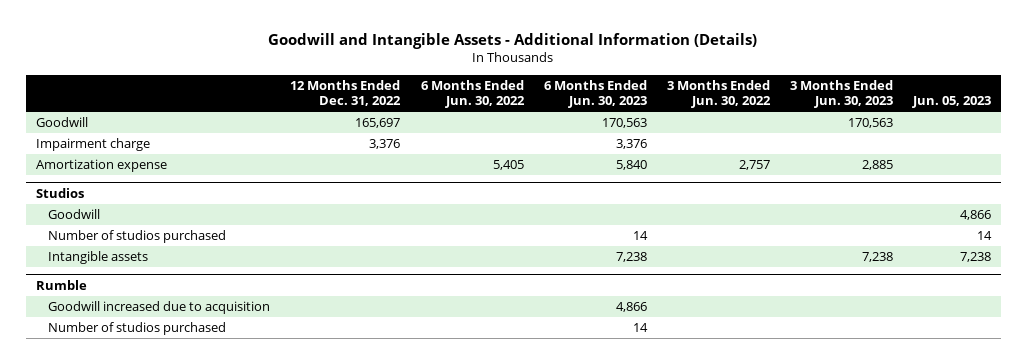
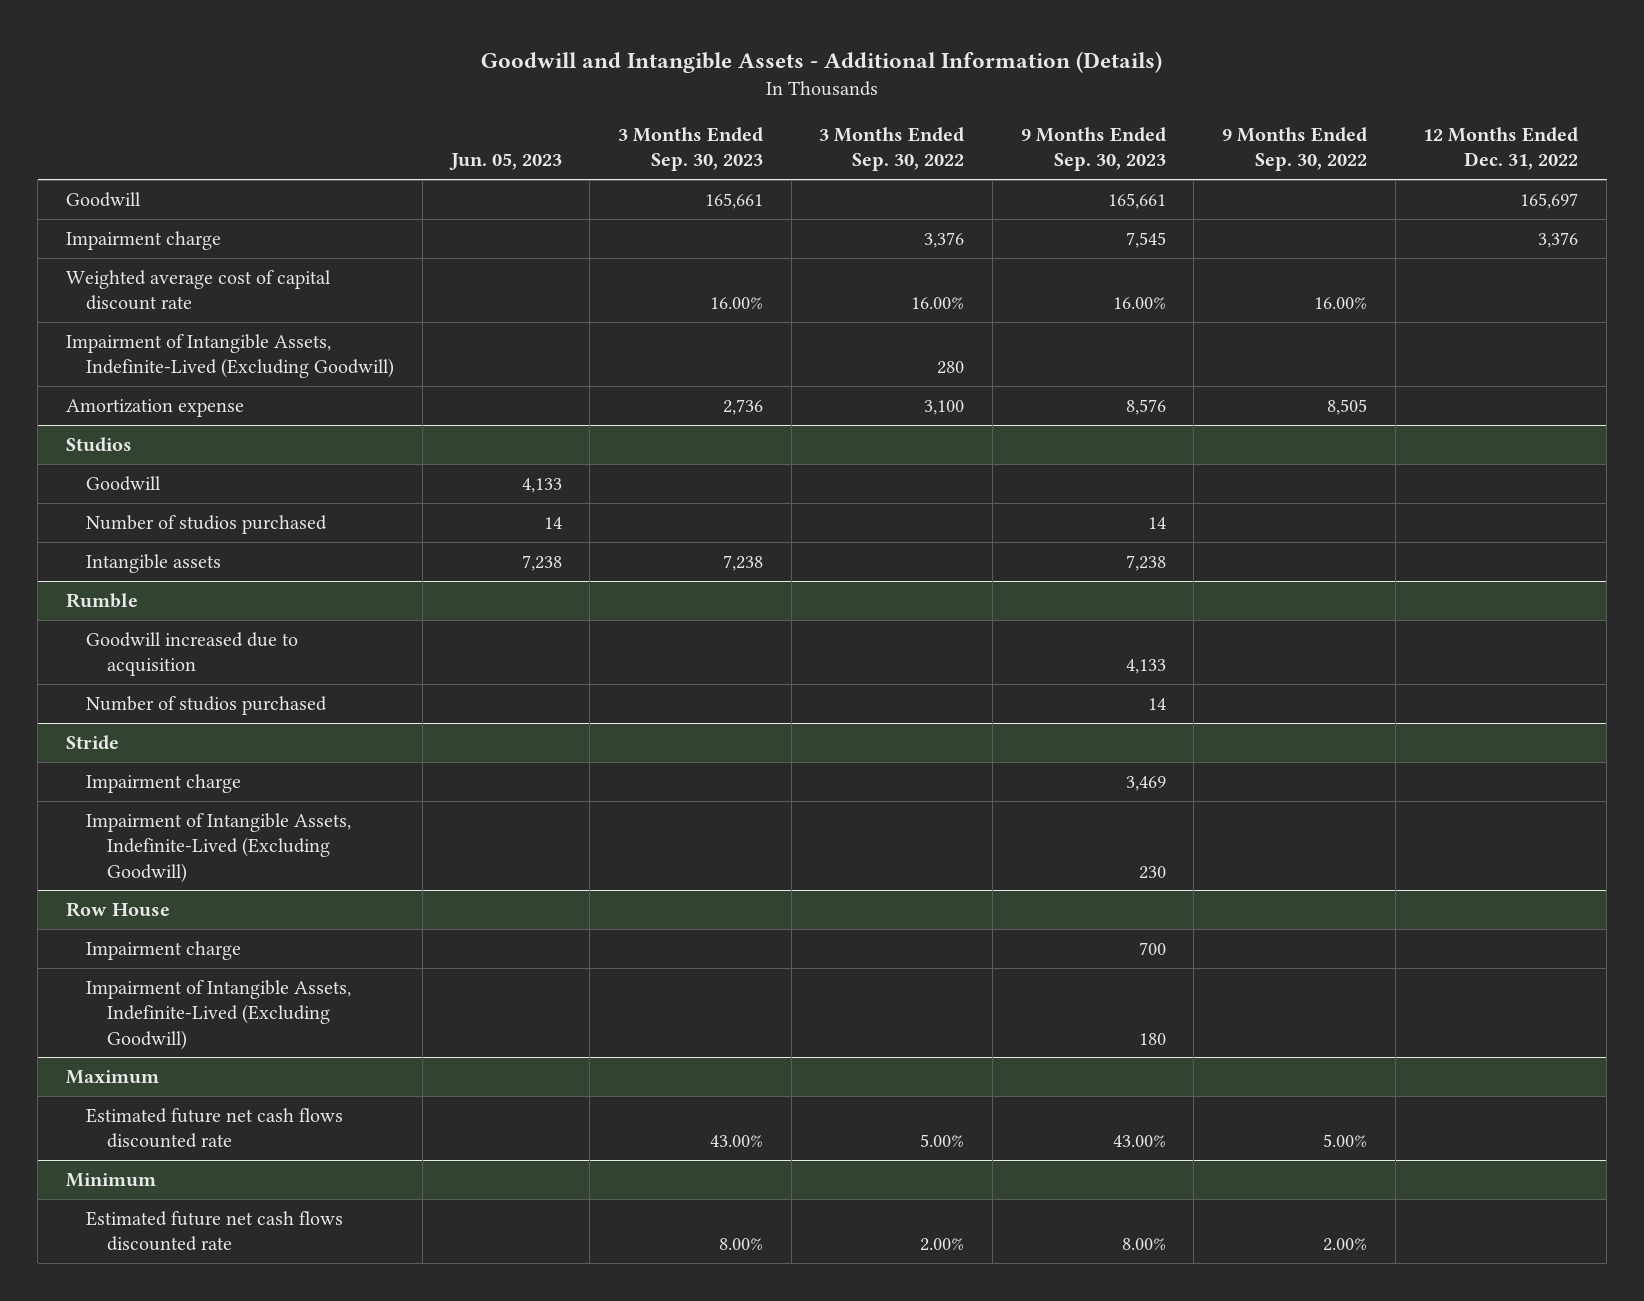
- | 12 Months Ended Dec. 31, 2022 | 6 Months Ended Jun. 30, 2022 | 6 Months Ended Jun. 30, 2023 | 3 Months Ended Jun. 30, 2022 | 3 Months Ended Jun. 30, 2023 | Jun. 05, 2023
+ | Jun. 05, 2023 | 3 Months Ended Sep. 30, 2023 | 3 Months Ended Sep. 30, 2022 | 9 Months Ended Sep. 30, 2023 | 9 Months Ended Sep. 30, 2022 | 12 Months Ended Dec. 31, 2022
+ Weighted average cost of capital discount rate | | 16.00% | 16.00% | 16.00% | 16.00% |
+ Impairment of Intangible Assets, Indefinite-Lived (Excluding Goodwill) | | | 280 | | |
@ Studios
- Goodwill | | | | | | 4,866
+ Goodwill | 4,133 | | | | |
+ Stride
+ Impairment charge | | | | 3,469 | |
+ Impairment of Intangible Assets, Indefinite-Lived (Excluding Goodwill) | | | | 230 | |
+ Row House
+ Impairment charge | | | | 700 | |
+ Impairment of Intangible Assets, Indefinite-Lived (Excluding Goodwill) | | | | 180 | |
+ Maximum
+ Estimated future net cash flows discounted rate | | 43.00% | 5.00% | 43.00% | 5.00% |
+ Minimum
+ Estimated future net cash flows discounted rate | | 8.00% | 2.00% | 8.00% | 2.00% |

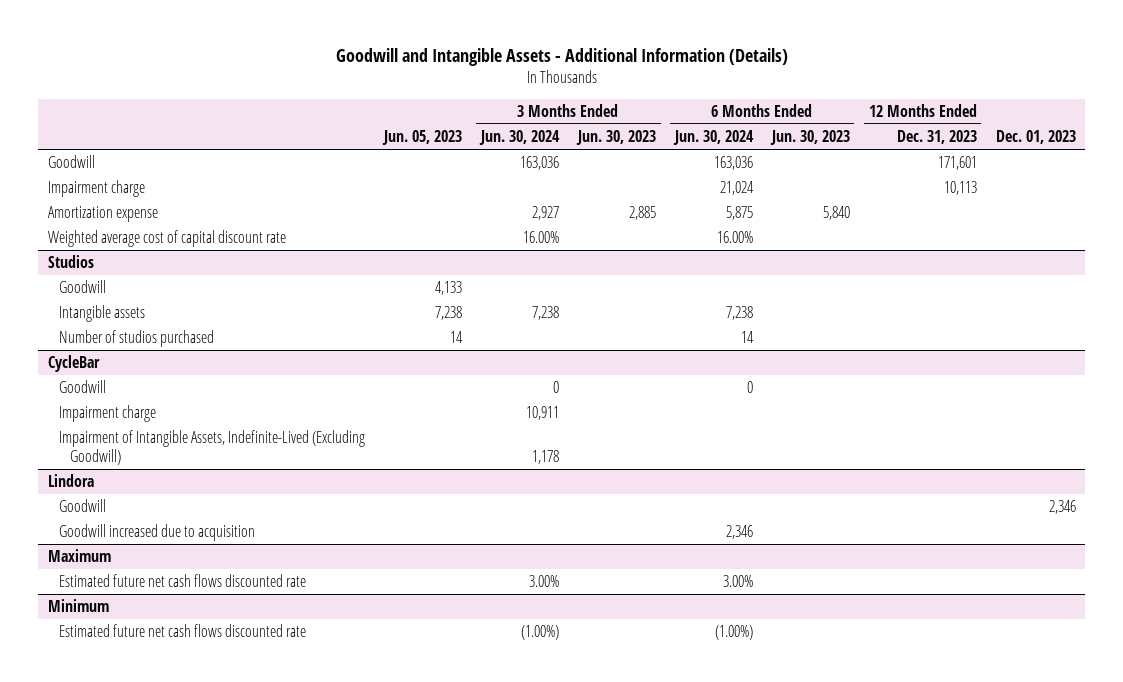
- | Jun. 05, 2023 | 3 Months Ended Sep. 30, 2023 | 3 Months Ended Sep. 30, 2022 | 9 Months Ended Sep. 30, 2023 | 9 Months Ended Sep. 30, 2022 | 12 Months Ended Dec. 31, 2022
+ | Jun. 05, 2023 | 3 Months Ended Jun. 30, 2024 | 3 Months Ended Jun. 30, 2023 | 6 Months Ended Jun. 30, 2024 | 6 Months Ended Jun. 30, 2023 | 12 Months Ended Dec. 31, 2023 | Dec. 01, 2023
- Impairment of Intangible Assets, Indefinite-Lived (Excluding Goodwill) | | | 280 | | |
moved down: Weighted average cost of capital discount rate | | 16.00% | | 16.00% | | |
- Rumble
- Goodwill increased due to acquisition | | | | 4,133 | |
- Number of studios purchased | | | | 14 | |
- Stride
- Impairment charge | | | | 3,469 | |
- Impairment of Intangible Assets, Indefinite-Lived (Excluding Goodwill) | | | | 230 | |
- Row House
- Impairment charge | | | | 700 | |
- Impairment of Intangible Assets, Indefinite-Lived (Excluding Goodwill) | | | | 180 | |
@ Studios
moved down: Number of studios purchased | 14 | | | 14 | | |
+ CycleBar
+ Goodwill | | 0 | | 0 | | |
+ Impairment charge | | 10,911 | | | | |
+ Impairment of Intangible Assets, Indefinite-Lived (Excluding Goodwill) | | 1,178 | | | | |
+ Lindora
+ Goodwill | | | | | | | 2,346
+ Goodwill increased due to acquisition | | | | 2,346 | | |

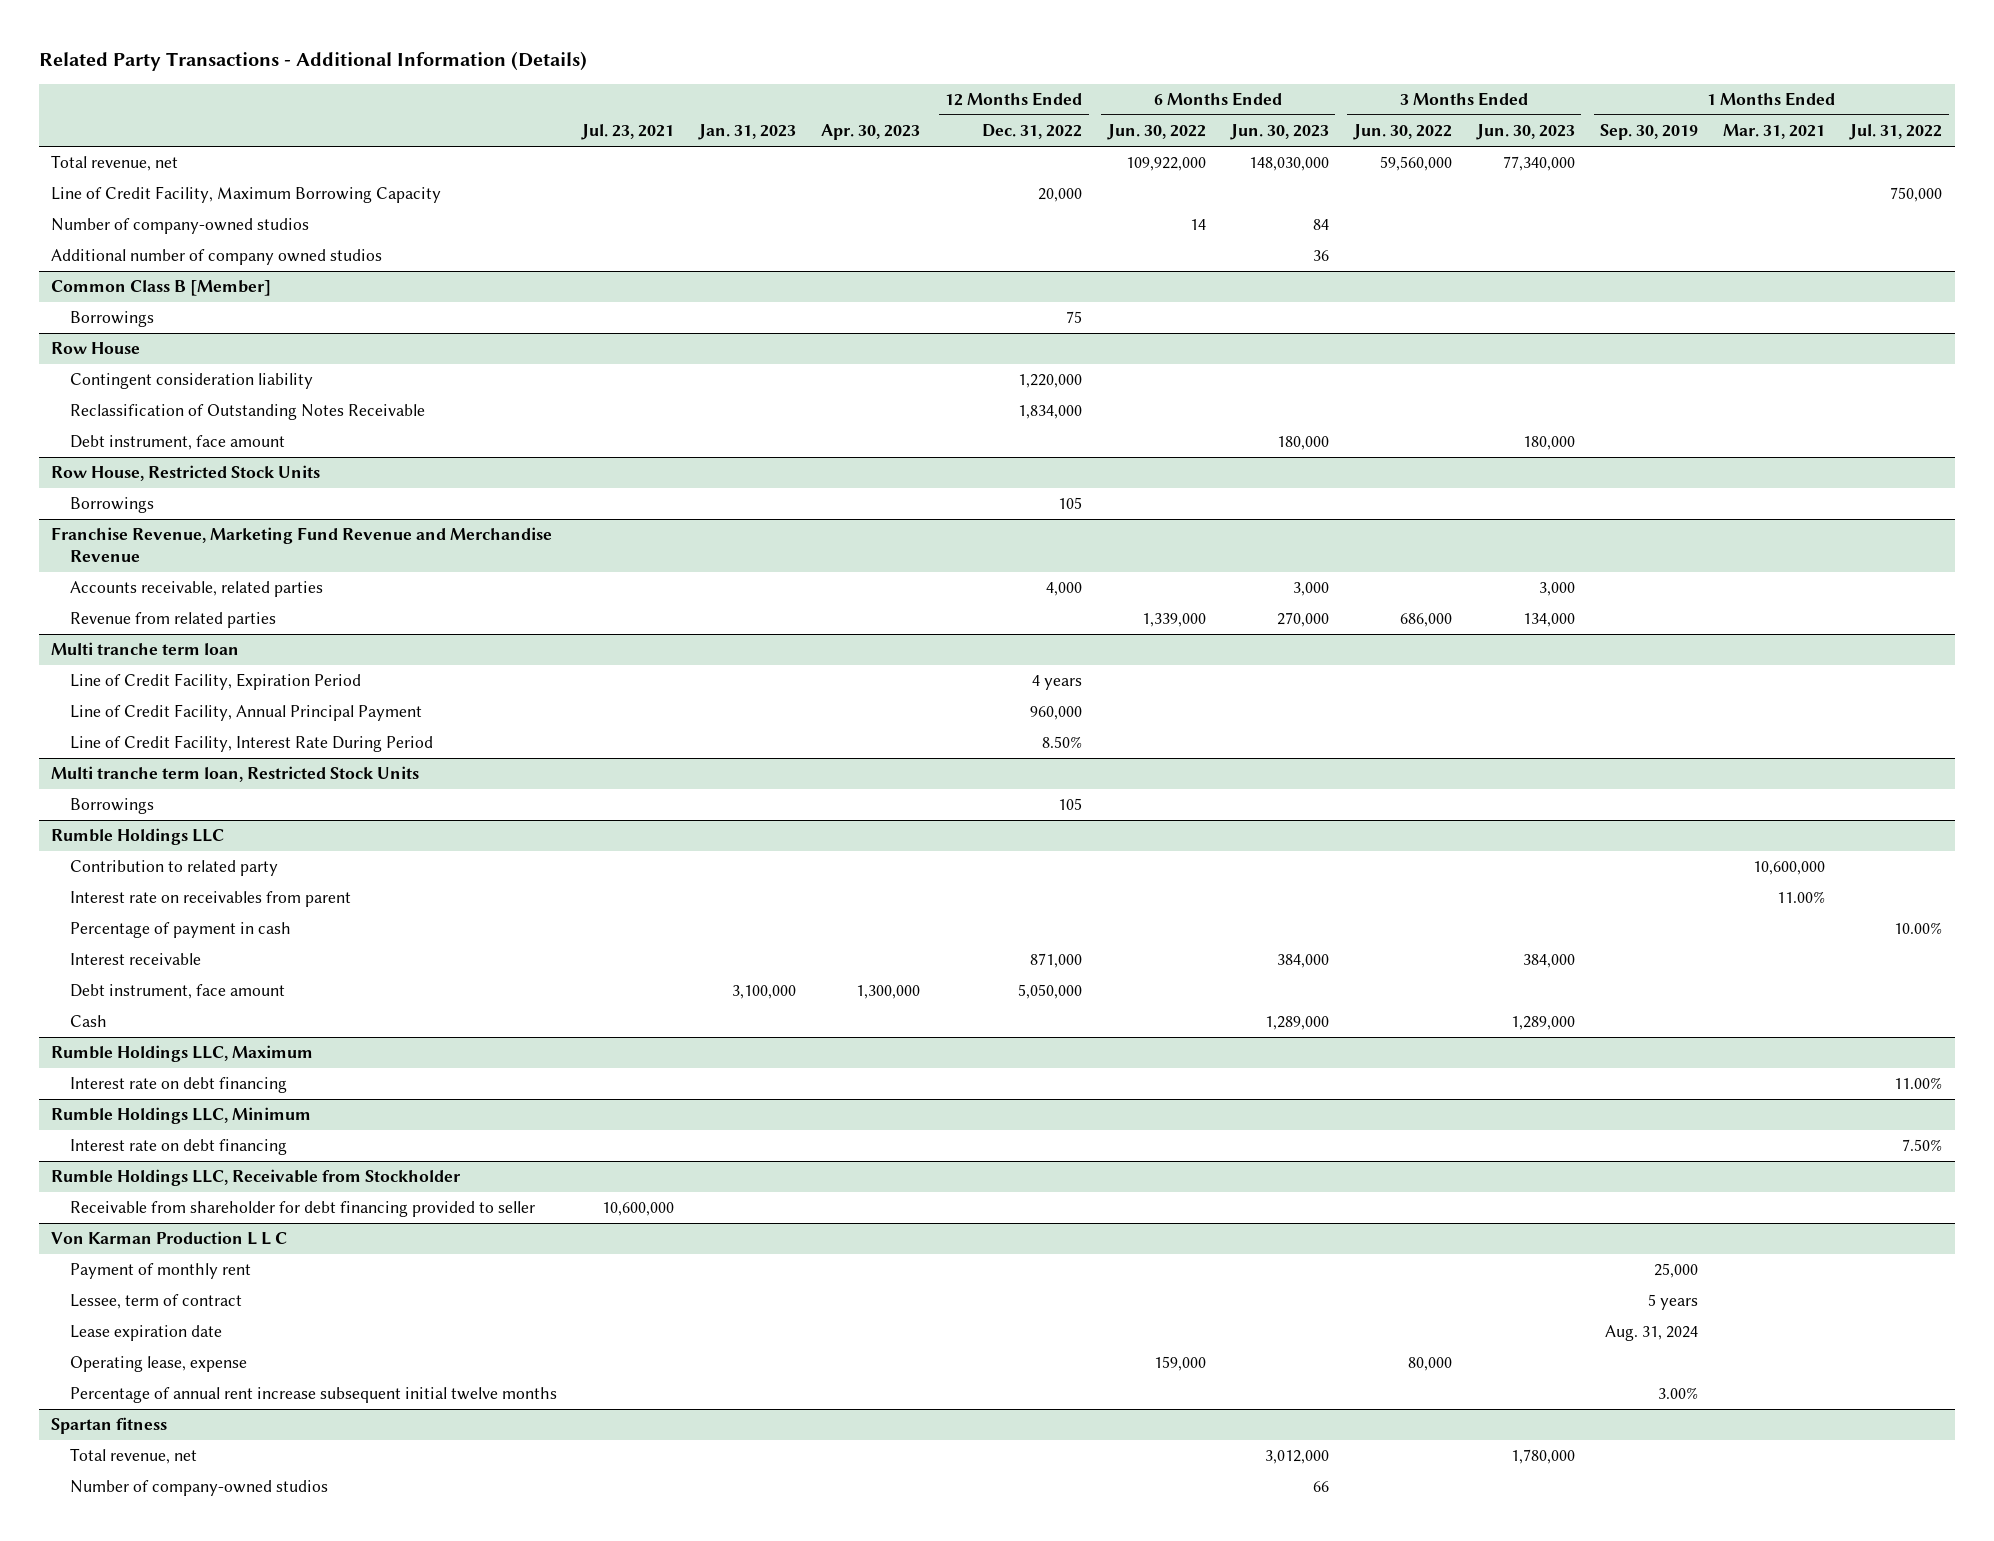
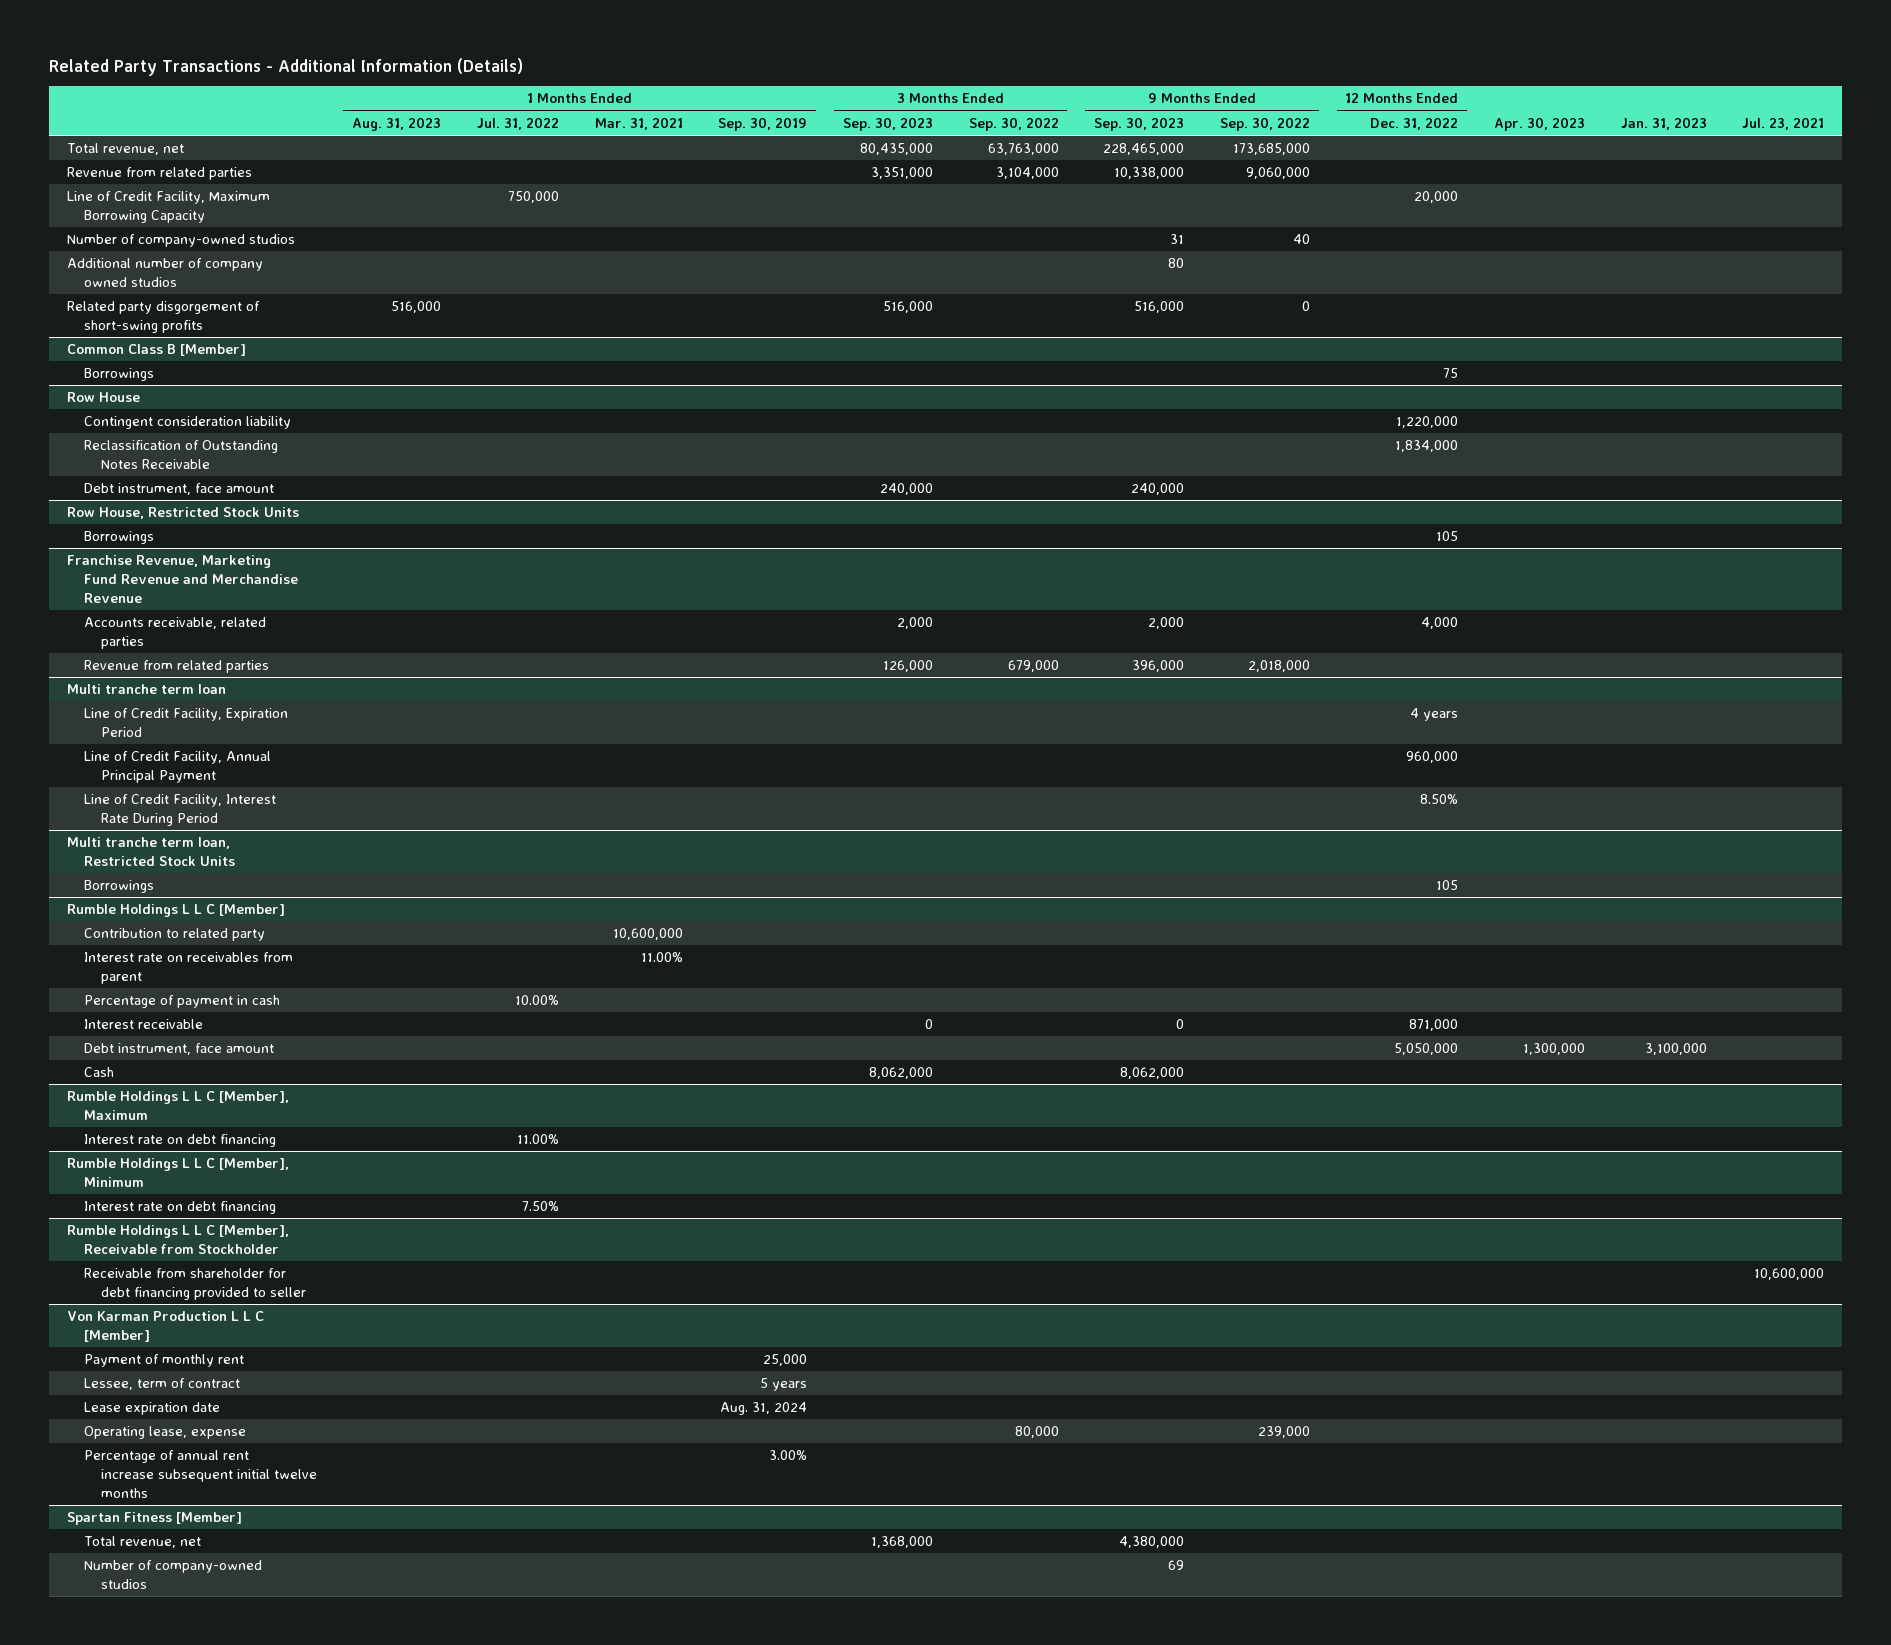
- | Jul. 23, 2021 | Jan. 31, 2023 | Apr. 30, 2023 | 12 Months Ended Dec. 31, 2022 | 6 Months Ended Jun. 30, 2022 | 6 Months Ended Jun. 30, 2023 | 3 Months Ended Jun. 30, 2022 | 3 Months Ended Jun. 30, 2023 | 1 Months Ended Sep. 30, 2019 | 1 Months Ended Mar. 31, 2021 | 1 Months Ended Jul. 31, 2022
+ | 1 Months Ended Aug. 31, 2023 | 1 Months Ended Jul. 31, 2022 | 1 Months Ended Mar. 31, 2021 | 1 Months Ended Sep. 30, 2019 | 3 Months Ended Sep. 30, 2023 | 3 Months Ended Sep. 30, 2022 | 9 Months Ended Sep. 30, 2023 | 9 Months Ended Sep. 30, 2022 | 12 Months Ended Dec. 31, 2022 | Apr. 30, 2023 | Jan. 31, 2023 | Jul. 23, 2021
+ Revenue from related parties | | | | | 3,351,000 | 3,104,000 | 10,338,000 | 9,060,000 | | | |
+ Related party disgorgement of short-swing profits | 516,000 | | | | 516,000 | | 516,000 | 0 | | | |
- Rumble Holdings LLC
+ Rumble Holdings L L C [Member]
- Rumble Holdings LLC, Maximum
+ Rumble Holdings L L C [Member], Maximum
- Rumble Holdings LLC, Minimum
+ Rumble Holdings L L C [Member], Minimum
- Rumble Holdings LLC, Receivable from Stockholder
+ Rumble Holdings L L C [Member], Receivable from Stockholder
- Von Karman Production L L C
+ Von Karman Production L L C [Member]
- Spartan fitness
+ Spartan Fitness [Member]

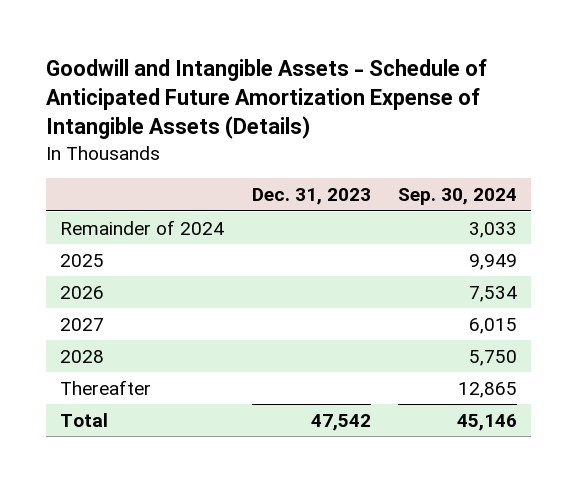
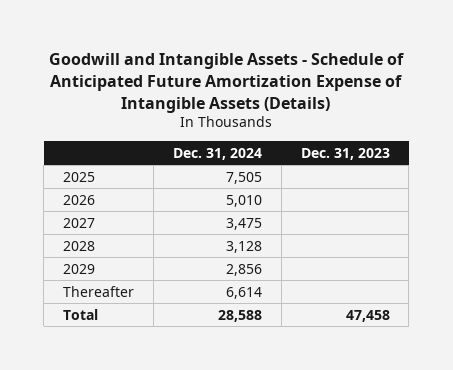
- | Dec. 31, 2023 | Sep. 30, 2024
+ | Dec. 31, 2024 | Dec. 31, 2023
- Remainder of 2024 | | 3,033
+ 2029 | 2,856 |
- Total | 47,542 | 45,146
+ Total | 28,588 | 47,458

